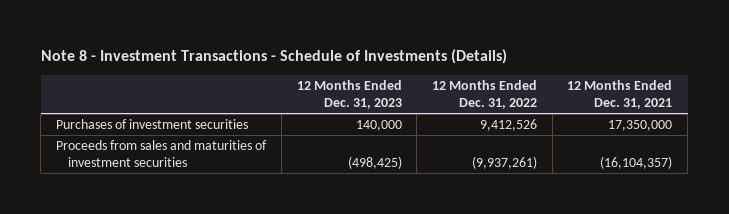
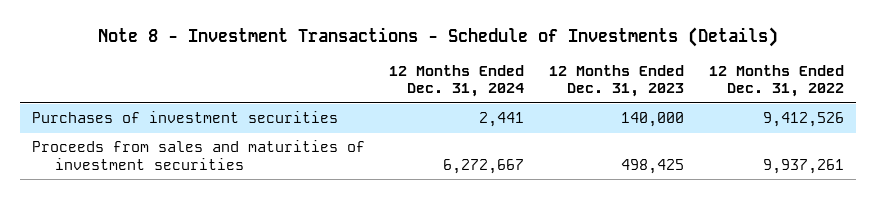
- | 12 Months Ended Dec. 31, 2023 | 12 Months Ended Dec. 31, 2022 | 12 Months Ended Dec. 31, 2021
+ | 12 Months Ended Dec. 31, 2024 | 12 Months Ended Dec. 31, 2023 | 12 Months Ended Dec. 31, 2022
- Proceeds from sales and maturities of investment securities | (498,425) | (9,937,261) | (16,104,357)
+ Proceeds from sales and maturities of investment securities | 6,272,667 | 498,425 | 9,937,261

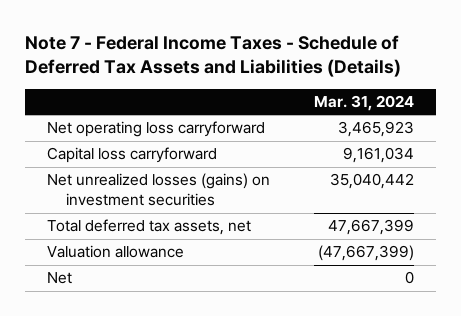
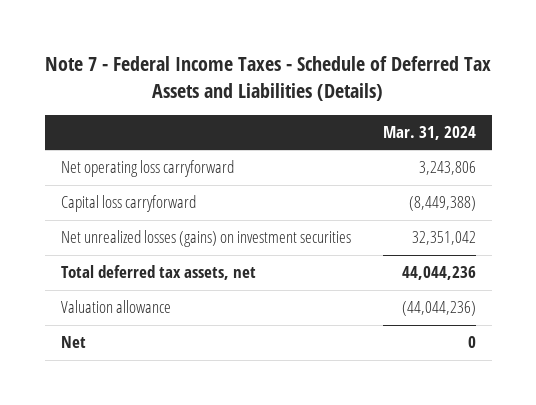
- Net operating loss carryforward | 3,465,923
- Capital loss carryforward | 9,161,034
- Net unrealized losses (gains) on investment securities | 35,040,442
- Total deferred tax assets, net | 47,667,399
- Valuation allowance | (47,667,399)
+ Net operating loss carryforward | 3,243,806
+ Capital loss carryforward | (8,449,388)
+ Net unrealized losses (gains) on investment securities | 32,351,042
+ Total deferred tax assets, net | 44,044,236
+ Valuation allowance | (44,044,236)

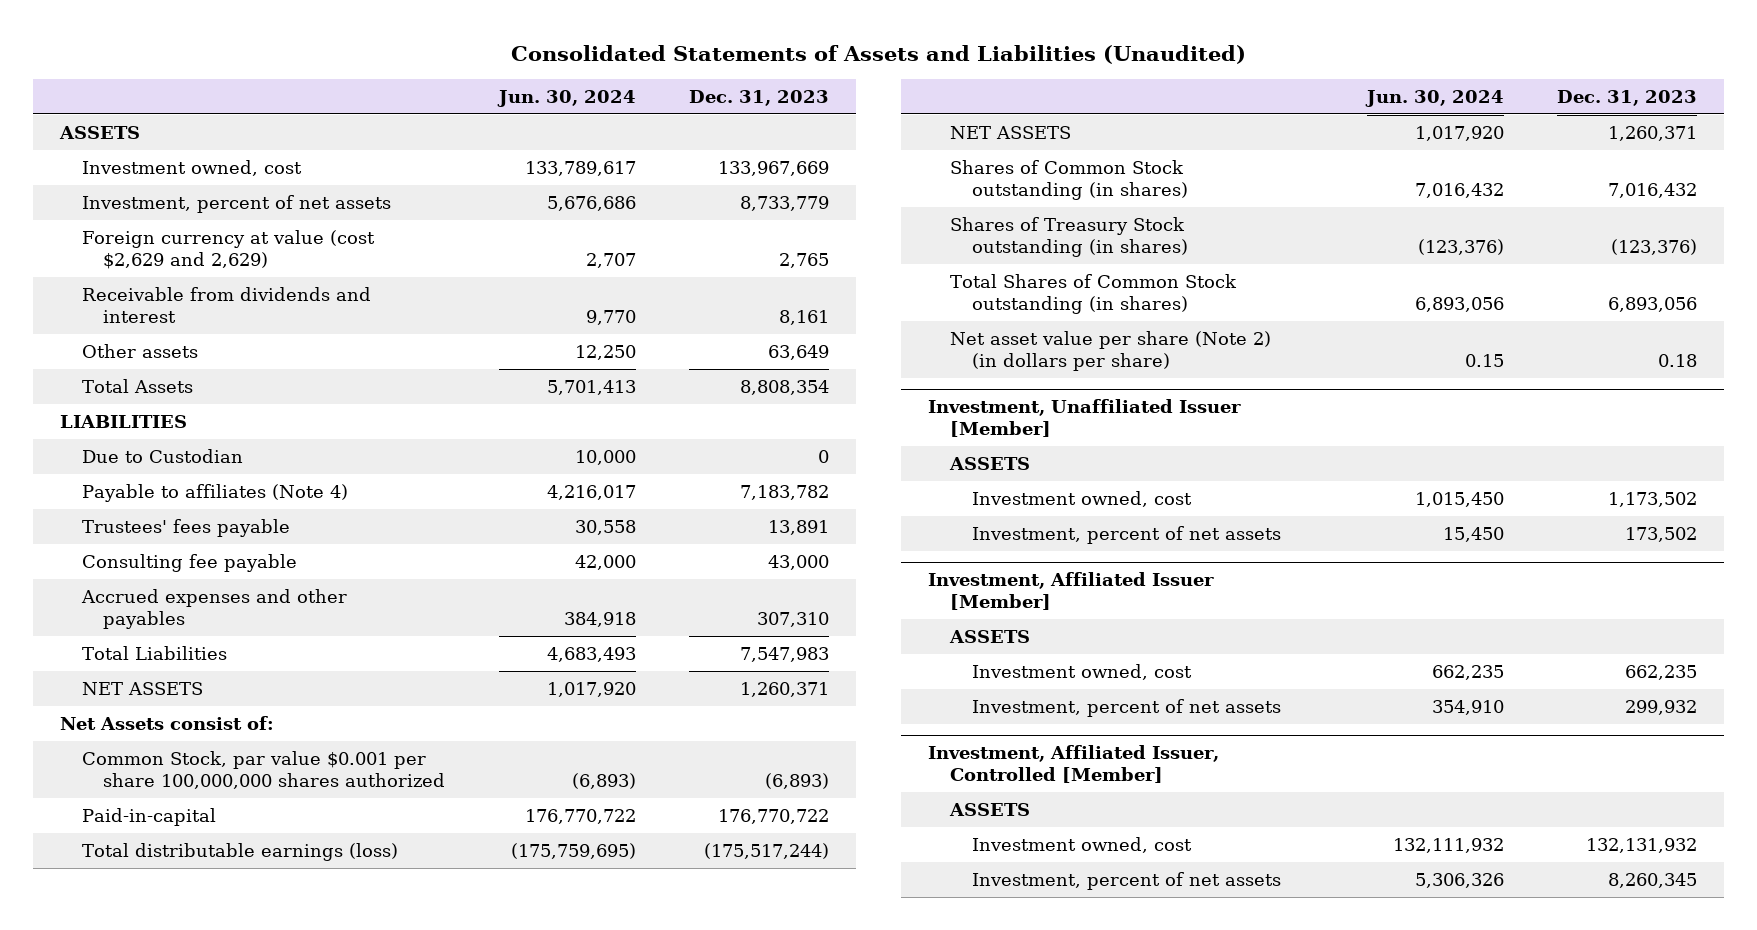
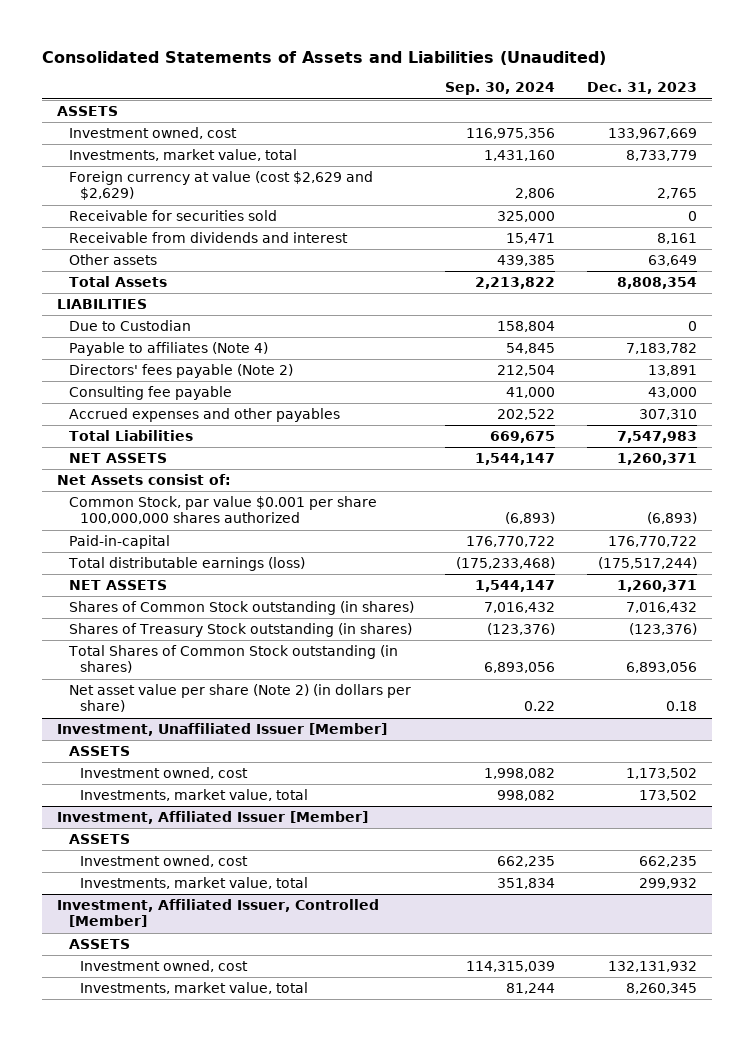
- | Jun. 30, 2024 | Dec. 31, 2023
+ | Sep. 30, 2024 | Dec. 31, 2023
- Investment, percent of net assets | 5,676,686 | 8,733,779
- Foreign currency at value (cost $2,629 and 2,629) | 2,707 | 2,765
+ Investments, market value, total | 1,431,160 | 8,733,779
+ Foreign currency at value (cost $2,629 and $2,629) | 2,806 | 2,765
+ Receivable for securities sold | 325,000 | 0
- Trustees' fees payable | 30,558 | 13,891
+ Directors' fees payable (Note 2) | 212,504 | 13,891
@ Investment, Unaffiliated Issuer [Member]
- Investment, percent of net assets | 15,450 | 173,502
+ Investments, market value, total | 998,082 | 173,502
@ Investment, Affiliated Issuer [Member]
- Investment, percent of net assets | 354,910 | 299,932
+ Investments, market value, total | 351,834 | 299,932
@ Investment, Affiliated Issuer, Controlled [Member]
- Investment, percent of net assets | 5,306,326 | 8,260,345
+ Investments, market value, total | 81,244 | 8,260,345

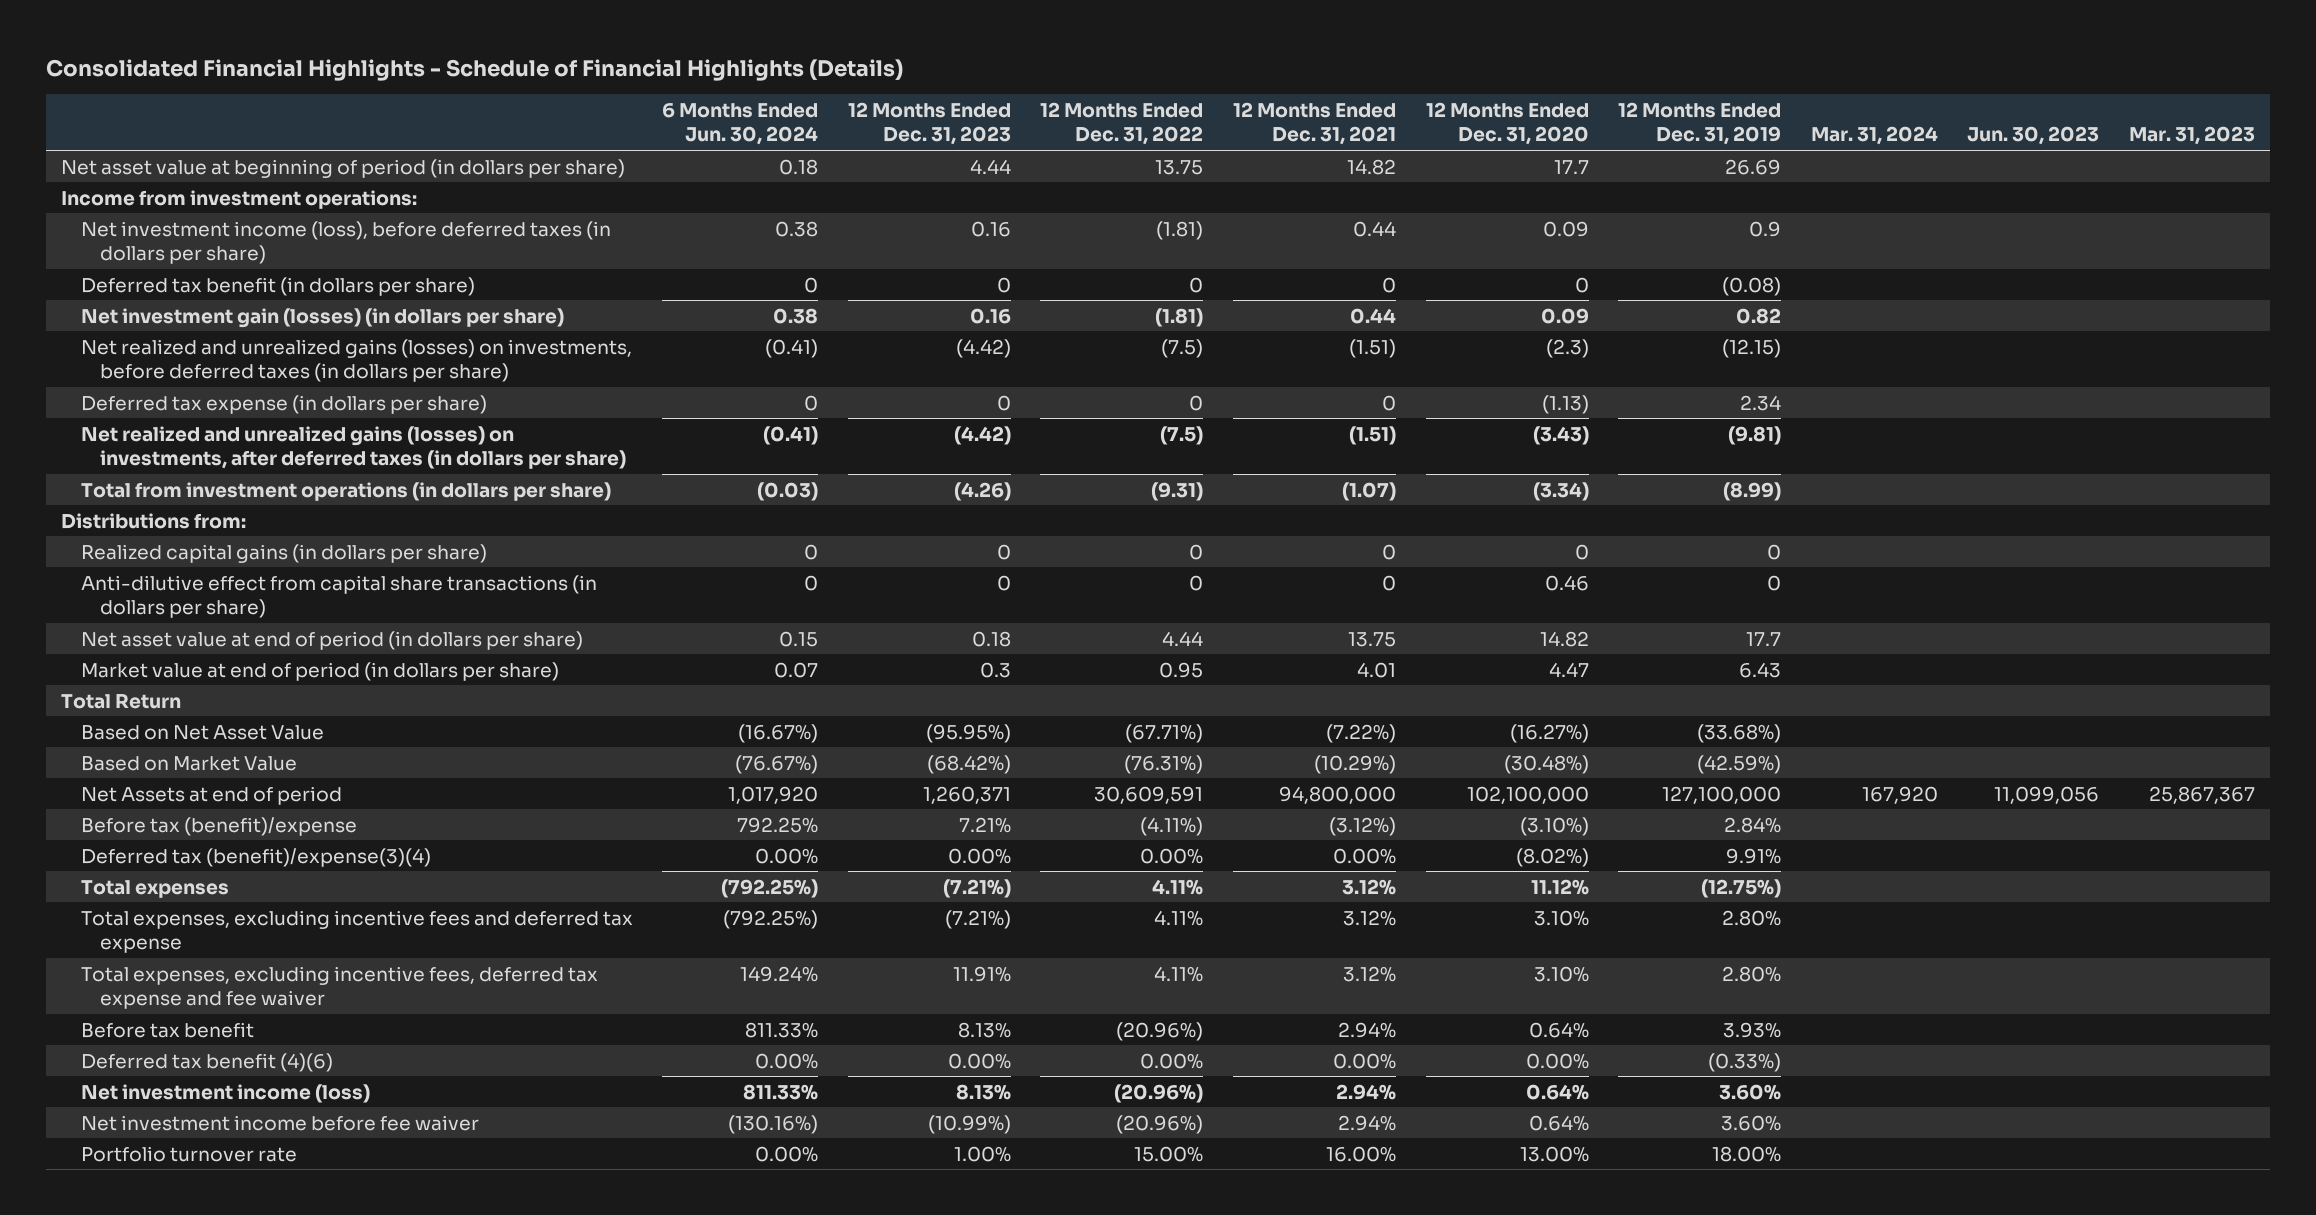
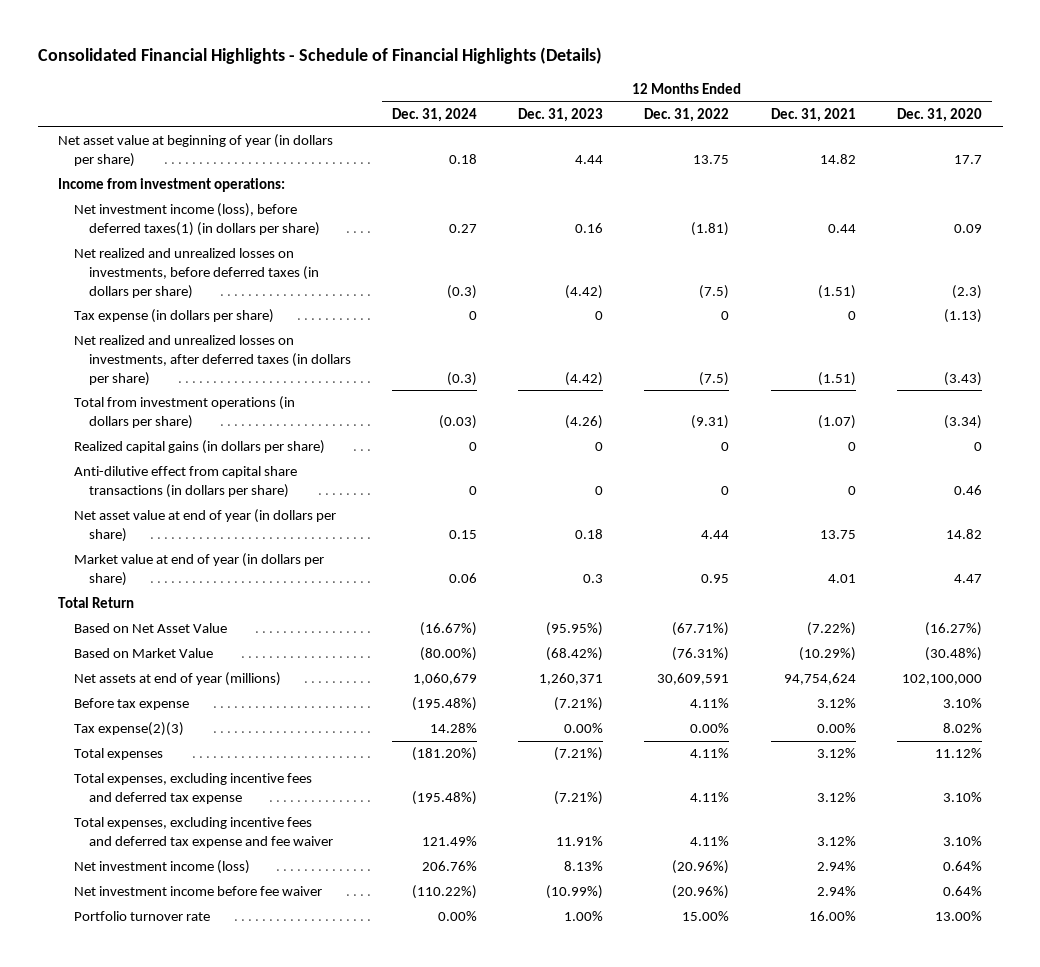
- | 6 Months Ended Jun. 30, 2024 | 12 Months Ended Dec. 31, 2023 | 12 Months Ended Dec. 31, 2022 | 12 Months Ended Dec. 31, 2021 | 12 Months Ended Dec. 31, 2020 | 12 Months Ended Dec. 31, 2019 | Mar. 31, 2024 | Jun. 30, 2023 | Mar. 31, 2023
+ | 12 Months Ended Dec. 31, 2024 | 12 Months Ended Dec. 31, 2023 | 12 Months Ended Dec. 31, 2022 | 12 Months Ended Dec. 31, 2021 | 12 Months Ended Dec. 31, 2020
- Net asset value at beginning of period (in dollars per share) | 0.18 | 4.44 | 13.75 | 14.82 | 17.7 | 26.69 | | |
+ Net asset value at beginning of year (in dollars per share) | 0.18 | 4.44 | 13.75 | 14.82 | 17.7
- Net investment income (loss), before deferred taxes (in dollars per share) | 0.38 | 0.16 | (1.81) | 0.44 | 0.09 | 0.9 | | |
- Deferred tax benefit (in dollars per share) | 0 | 0 | 0 | 0 | 0 | (0.08) | | |
- Net investment gain (losses) (in dollars per share) | 0.38 | 0.16 | (1.81) | 0.44 | 0.09 | 0.82 | | |
- Net realized and unrealized gains (losses) on investments, before deferred taxes (in dollars per share) | (0.41) | (4.42) | (7.5) | (1.51) | (2.3) | (12.15) | | |
- Deferred tax expense (in dollars per share) | 0 | 0 | 0 | 0 | (1.13) | 2.34 | | |
- Net realized and unrealized gains (losses) on investments, after deferred taxes (in dollars per share) | (0.41) | (4.42) | (7.5) | (1.51) | (3.43) | (9.81) | | |
+ Net investment income (loss), before deferred taxes(1) (in dollars per share) | 0.27 | 0.16 | (1.81) | 0.44 | 0.09
+ Net realized and unrealized losses on investments, before deferred taxes (in dollars per share) | (0.3) | (4.42) | (7.5) | (1.51) | (2.3)
+ Tax expense (in dollars per share) | 0 | 0 | 0 | 0 | (1.13)
+ Net realized and unrealized losses on investments, after deferred taxes (in dollars per share) | (0.3) | (4.42) | (7.5) | (1.51) | (3.43)
- Distributions from:
- Net asset value at end of period (in dollars per share) | 0.15 | 0.18 | 4.44 | 13.75 | 14.82 | 17.7 | | |
- Market value at end of period (in dollars per share) | 0.07 | 0.3 | 0.95 | 4.01 | 4.47 | 6.43 | | |
+ Net asset value at end of year (in dollars per share) | 0.15 | 0.18 | 4.44 | 13.75 | 14.82
+ Market value at end of year (in dollars per share) | 0.06 | 0.3 | 0.95 | 4.01 | 4.47
- Net Assets at end of period | 1,017,920 | 1,260,371 | 30,609,591 | 94,800,000 | 102,100,000 | 127,100,000 | 167,920 | 11,099,056 | 25,867,367
- Before tax (benefit)/expense | 792.25% | 7.21% | (4.11%) | (3.12%) | (3.10%) | 2.84% | | |
- Deferred tax (benefit)/expense(3)(4) | 0.00% | 0.00% | 0.00% | 0.00% | (8.02%) | 9.91% | | |
+ Net assets at end of year (millions) | 1,060,679 | 1,260,371 | 30,609,591 | 94,754,624 | 102,100,000
+ Before tax expense | (195.48%) | (7.21%) | 4.11% | 3.12% | 3.10%
+ Tax expense(2)(3) | 14.28% | 0.00% | 0.00% | 0.00% | 8.02%
- Total expenses, excluding incentive fees, deferred tax expense and fee waiver | 149.24% | 11.91% | 4.11% | 3.12% | 3.10% | 2.80% | | |
- Before tax benefit | 811.33% | 8.13% | (20.96%) | 2.94% | 0.64% | 3.93% | | |
- Deferred tax benefit (4)(6) | 0.00% | 0.00% | 0.00% | 0.00% | 0.00% | (0.33%) | | |
+ Total expenses, excluding incentive fees and deferred tax expense and fee waiver | 121.49% | 11.91% | 4.11% | 3.12% | 3.10%

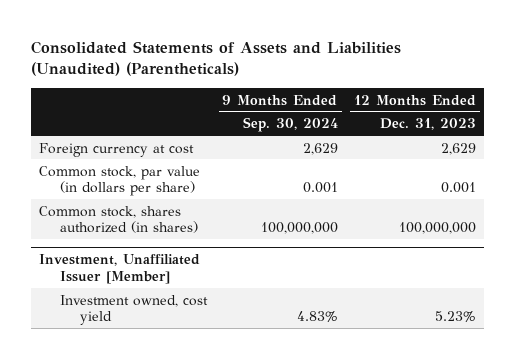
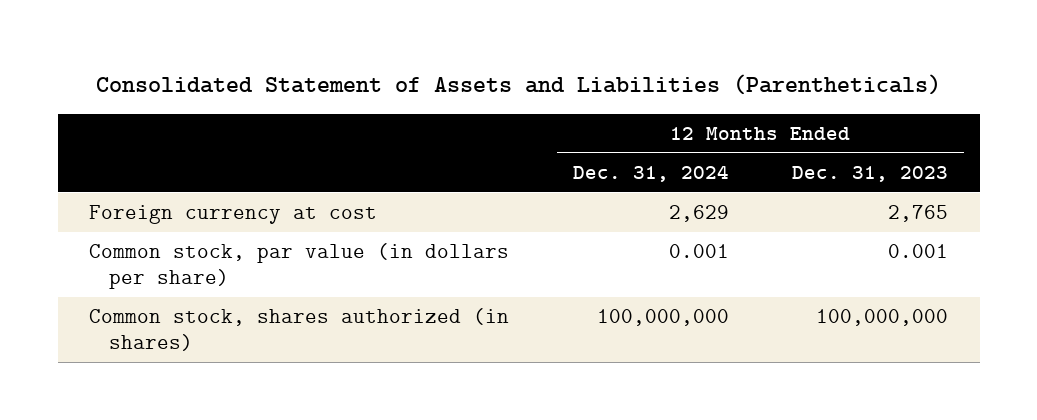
- Consolidated Statements of Assets and Liabilities (Unaudited) (Parentheticals)
+ Consolidated Statement of Assets and Liabilities (Parentheticals)
- | 9 Months Ended Sep. 30, 2024 | 12 Months Ended Dec. 31, 2023
+ | 12 Months Ended Dec. 31, 2024 | 12 Months Ended Dec. 31, 2023
- Foreign currency at cost | 2,629 | 2,629
+ Foreign currency at cost | 2,629 | 2,765
- Investment, Unaffiliated Issuer [Member]
- Investment owned, cost yield | 4.83% | 5.23%

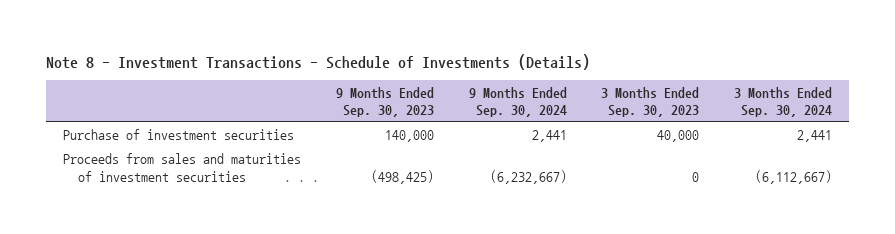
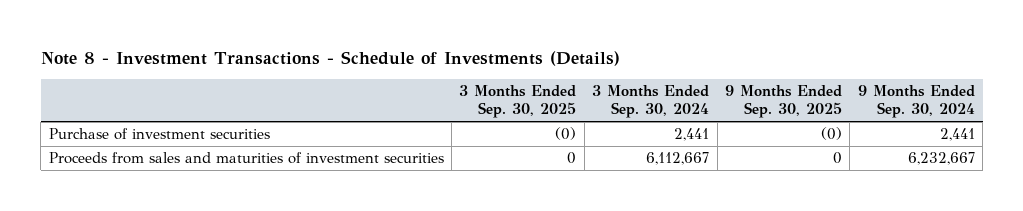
- | 9 Months Ended Sep. 30, 2023 | 9 Months Ended Sep. 30, 2024 | 3 Months Ended Sep. 30, 2023 | 3 Months Ended Sep. 30, 2024
+ | 3 Months Ended Sep. 30, 2025 | 3 Months Ended Sep. 30, 2024 | 9 Months Ended Sep. 30, 2025 | 9 Months Ended Sep. 30, 2024
- Proceeds from sales and maturities of investment securities | (498,425) | (6,232,667) | 0 | (6,112,667)
+ Proceeds from sales and maturities of investment securities | 0 | 6,112,667 | 0 | 6,232,667

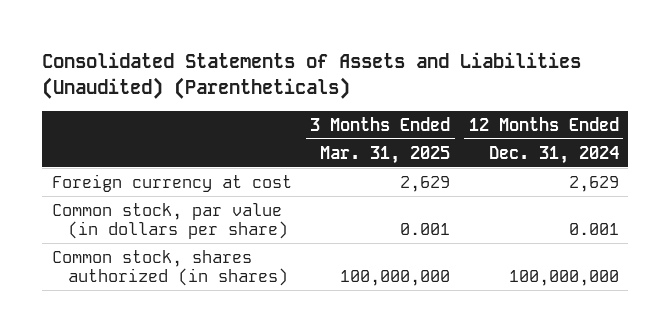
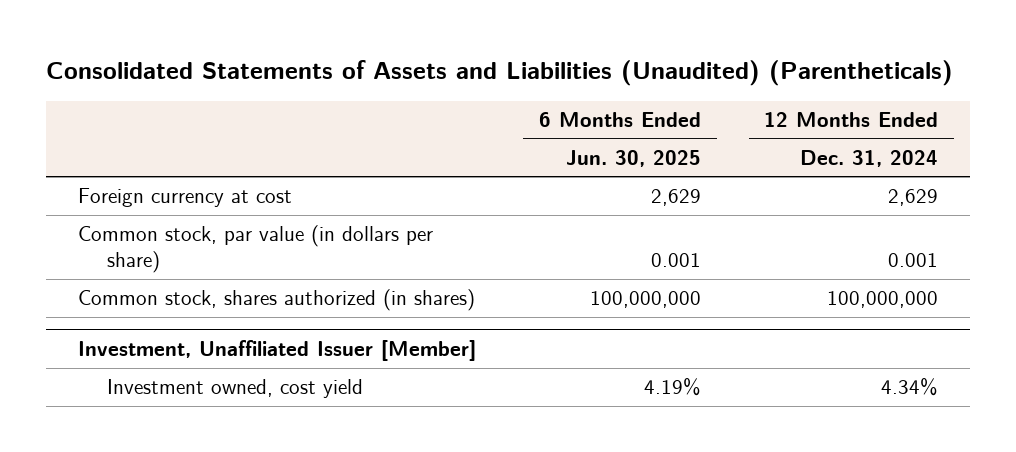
- | 3 Months Ended Mar. 31, 2025 | 12 Months Ended Dec. 31, 2024
+ | 6 Months Ended Jun. 30, 2025 | 12 Months Ended Dec. 31, 2024
+ Investment, Unaffiliated Issuer [Member]
+ Investment owned, cost yield | 4.19% | 4.34%

